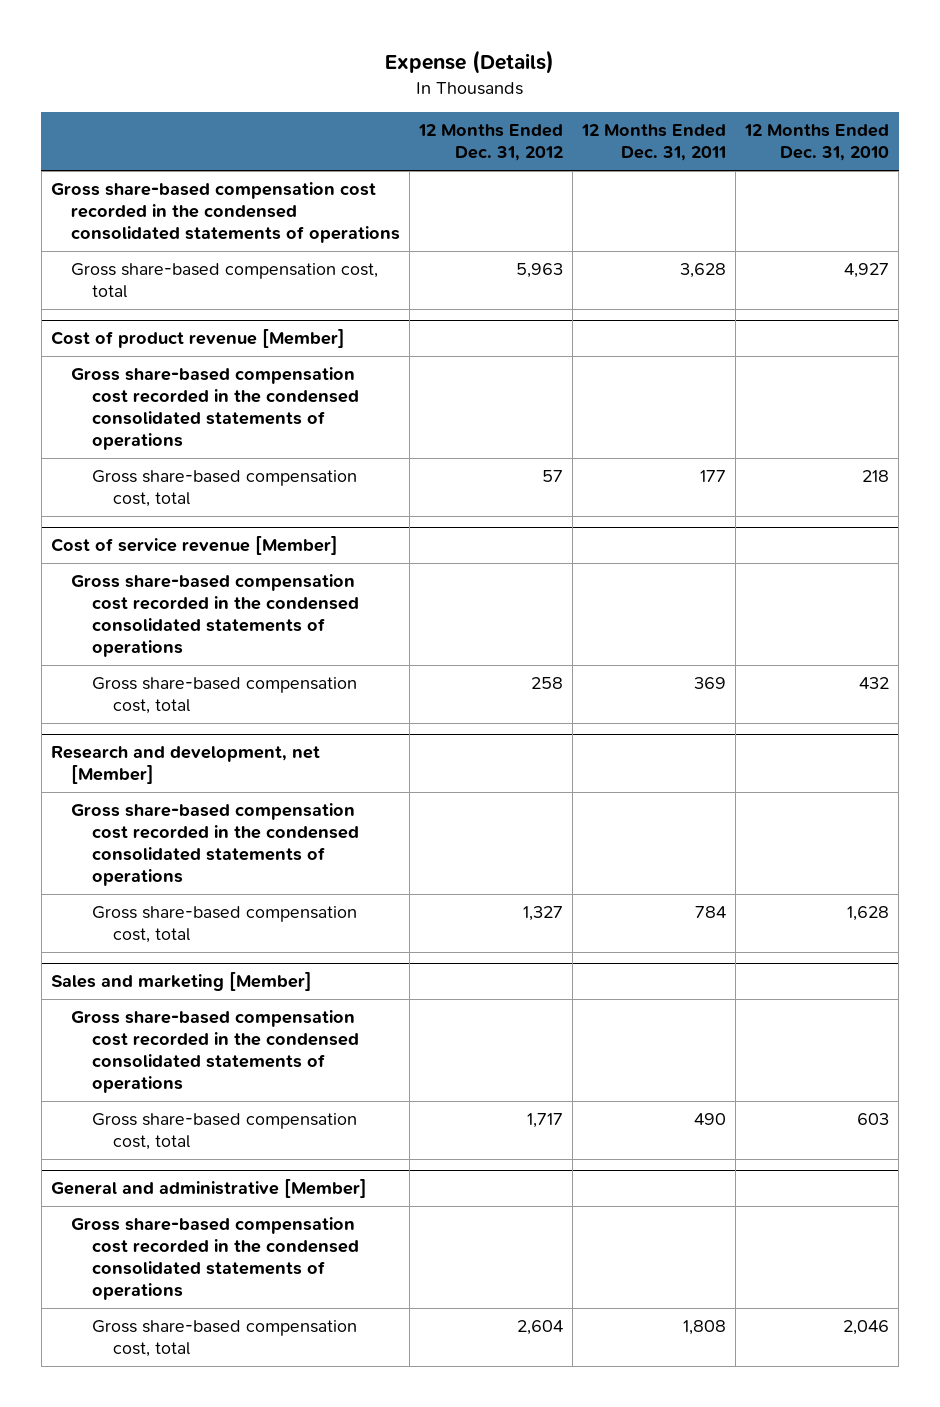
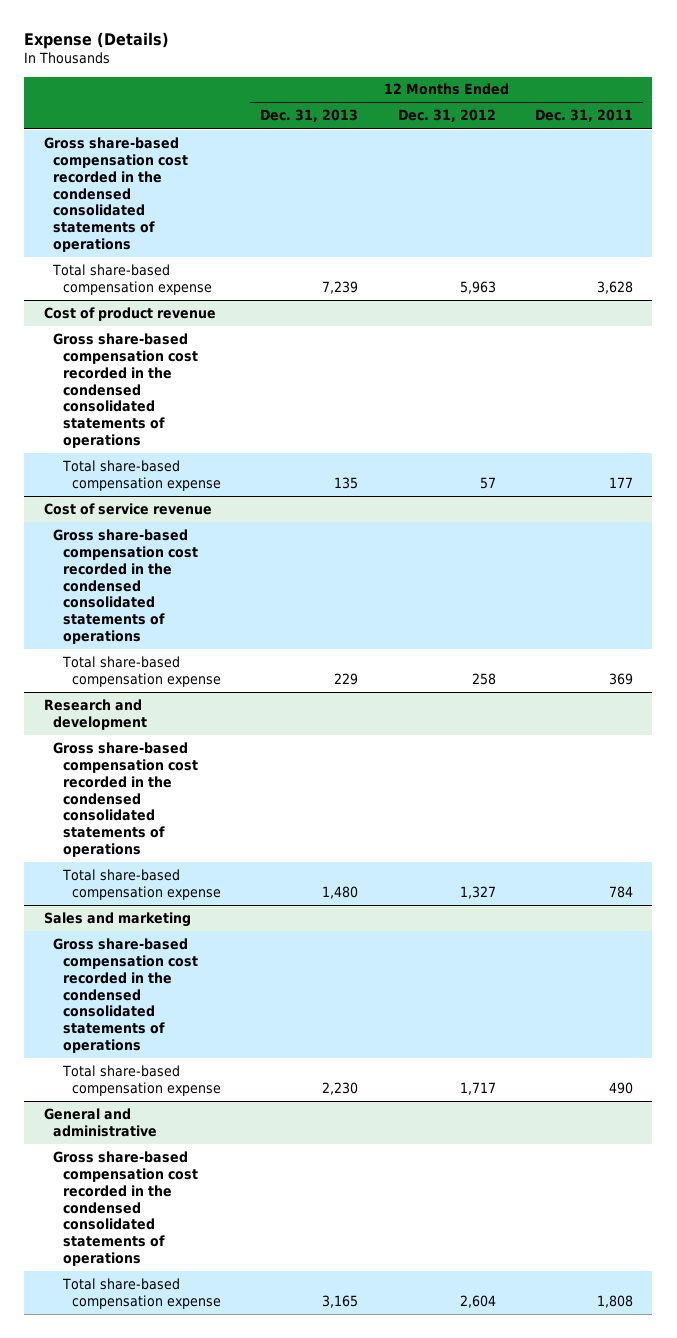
- | 12 Months Ended Dec. 31, 2012 | 12 Months Ended Dec. 31, 2011 | 12 Months Ended Dec. 31, 2010
+ | 12 Months Ended Dec. 31, 2013 | 12 Months Ended Dec. 31, 2012 | 12 Months Ended Dec. 31, 2011
- Gross share-based compensation cost, total | 5,963 | 3,628 | 4,927
- Cost of product revenue [Member]
+ Total share-based compensation expense | 7,239 | 5,963 | 3,628
+ Cost of product revenue
- Gross share-based compensation cost, total | 57 | 177 | 218
- Cost of service revenue [Member]
+ Total share-based compensation expense | 135 | 57 | 177
+ Cost of service revenue
- Gross share-based compensation cost, total | 258 | 369 | 432
- Research and development, net [Member]
+ Total share-based compensation expense | 229 | 258 | 369
+ Research and development
- Gross share-based compensation cost, total | 1,327 | 784 | 1,628
- Sales and marketing [Member]
+ Total share-based compensation expense | 1,480 | 1,327 | 784
+ Sales and marketing
- Gross share-based compensation cost, total | 1,717 | 490 | 603
- General and administrative [Member]
+ Total share-based compensation expense | 2,230 | 1,717 | 490
+ General and administrative
- Gross share-based compensation cost, total | 2,604 | 1,808 | 2,046
+ Total share-based compensation expense | 3,165 | 2,604 | 1,808

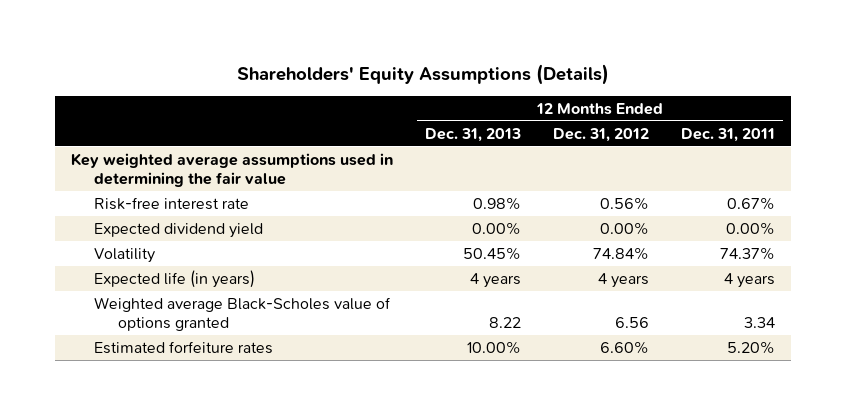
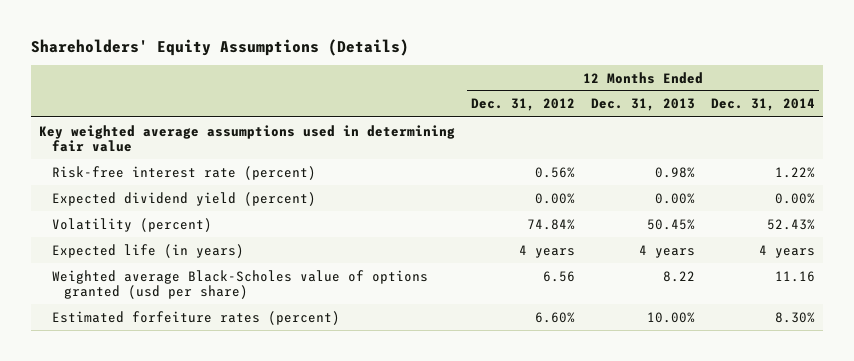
- | 12 Months Ended Dec. 31, 2013 | 12 Months Ended Dec. 31, 2012 | 12 Months Ended Dec. 31, 2011
+ | 12 Months Ended Dec. 31, 2012 | 12 Months Ended Dec. 31, 2013 | 12 Months Ended Dec. 31, 2014
- Key weighted average assumptions used in determining the fair value
- Risk-free interest rate | 0.98% | 0.56% | 0.67%
- Expected dividend yield | 0.00% | 0.00% | 0.00%
- Volatility | 50.45% | 74.84% | 74.37%
+ Key weighted average assumptions used in determining fair value
+ Risk-free interest rate (percent) | 0.56% | 0.98% | 1.22%
+ Expected dividend yield (percent) | 0.00% | 0.00% | 0.00%
+ Volatility (percent) | 74.84% | 50.45% | 52.43%
- Weighted average Black-Scholes value of options granted | 8.22 | 6.56 | 3.34
- Estimated forfeiture rates | 10.00% | 6.60% | 5.20%
+ Weighted average Black-Scholes value of options granted (usd per share) | 6.56 | 8.22 | 11.16
+ Estimated forfeiture rates (percent) | 6.60% | 10.00% | 8.30%

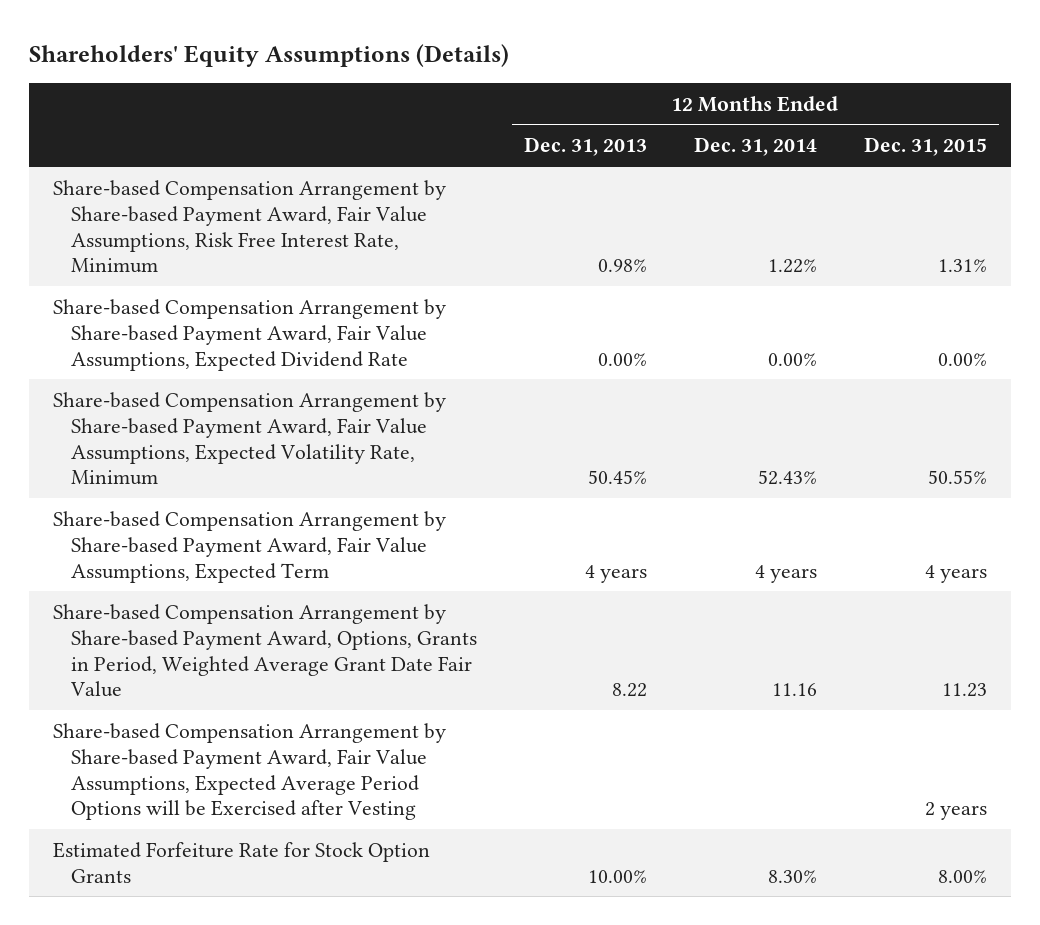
- | 12 Months Ended Dec. 31, 2012 | 12 Months Ended Dec. 31, 2013 | 12 Months Ended Dec. 31, 2014
+ | 12 Months Ended Dec. 31, 2013 | 12 Months Ended Dec. 31, 2014 | 12 Months Ended Dec. 31, 2015
- Key weighted average assumptions used in determining fair value
- Risk-free interest rate (percent) | 0.56% | 0.98% | 1.22%
- Expected dividend yield (percent) | 0.00% | 0.00% | 0.00%
- Volatility (percent) | 74.84% | 50.45% | 52.43%
- Expected life (in years) | 4 years | 4 years | 4 years
- Weighted average Black-Scholes value of options granted (usd per share) | 6.56 | 8.22 | 11.16
- Estimated forfeiture rates (percent) | 6.60% | 10.00% | 8.30%
+ Share-based Compensation Arrangement by Share-based Payment Award, Fair Value Assumptions, Risk Free Interest Rate, Minimum | 0.98% | 1.22% | 1.31%
+ Share-based Compensation Arrangement by Share-based Payment Award, Fair Value Assumptions, Expected Dividend Rate | 0.00% | 0.00% | 0.00%
+ Share-based Compensation Arrangement by Share-based Payment Award, Fair Value Assumptions, Expected Volatility Rate, Minimum | 50.45% | 52.43% | 50.55%
+ Share-based Compensation Arrangement by Share-based Payment Award, Fair Value Assumptions, Expected Term | 4 years | 4 years | 4 years
+ Share-based Compensation Arrangement by Share-based Payment Award, Options, Grants in Period, Weighted Average Grant Date Fair Value | 8.22 | 11.16 | 11.23
+ Share-based Compensation Arrangement by Share-based Payment Award, Fair Value Assumptions, Expected Average Period Options will be Exercised after Vesting | | | 2 years
+ Estimated Forfeiture Rate for Stock Option Grants | 10.00% | 8.30% | 8.00%

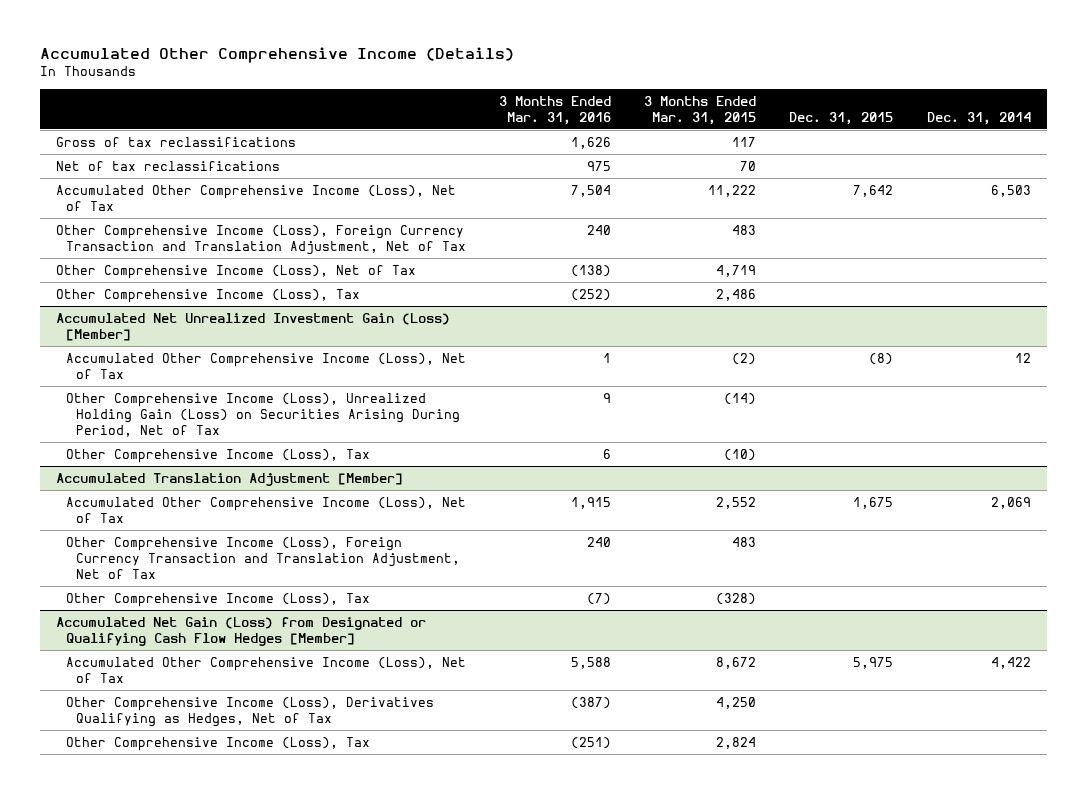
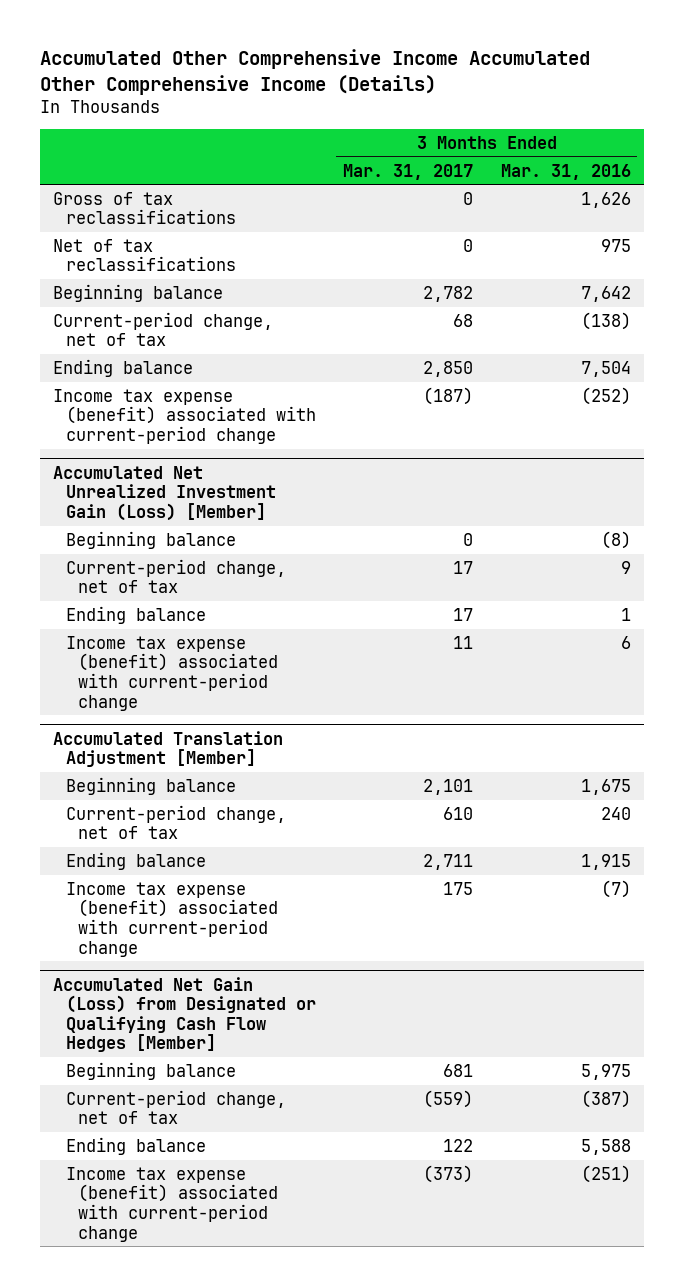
- Accumulated Other Comprehensive Income (Details)
+ Accumulated Other Comprehensive Income Accumulated Other Comprehensive Income (Details)
- | 3 Months Ended Mar. 31, 2016 | 3 Months Ended Mar. 31, 2015 | Dec. 31, 2015 | Dec. 31, 2014
+ | 3 Months Ended Mar. 31, 2017 | 3 Months Ended Mar. 31, 2016
- Accumulated Other Comprehensive Income (Loss), Net of Tax | 7,504 | 11,222 | 7,642 | 6,503
- Other Comprehensive Income (Loss), Foreign Currency Transaction and Translation Adjustment, Net of Tax | 240 | 483 | |
- Other Comprehensive Income (Loss), Net of Tax | (138) | 4,719 | |
- Other Comprehensive Income (Loss), Tax | (252) | 2,486 | |
+ Beginning balance | 2,782 | 7,642
+ Current-period change, net of tax | 68 | (138)
+ Ending balance | 2,850 | 7,504
+ Income tax expense (benefit) associated with current-period change | (187) | (252)
@ Accumulated Net Unrealized Investment Gain (Loss) [Member]
- Accumulated Other Comprehensive Income (Loss), Net of Tax | 1 | (2) | (8) | 12
- Other Comprehensive Income (Loss), Unrealized Holding Gain (Loss) on Securities Arising During Period, Net of Tax | 9 | (14) | |
- Other Comprehensive Income (Loss), Tax | 6 | (10) | |
+ Beginning balance | 0 | (8)
+ Current-period change, net of tax | 17 | 9
+ Ending balance | 17 | 1
+ Income tax expense (benefit) associated with current-period change | 11 | 6
@ Accumulated Translation Adjustment [Member]
- Accumulated Other Comprehensive Income (Loss), Net of Tax | 1,915 | 2,552 | 1,675 | 2,069
- Other Comprehensive Income (Loss), Foreign Currency Transaction and Translation Adjustment, Net of Tax | 240 | 483 | |
- Other Comprehensive Income (Loss), Tax | (7) | (328) | |
+ Beginning balance | 2,101 | 1,675
+ Current-period change, net of tax | 610 | 240
+ Ending balance | 2,711 | 1,915
+ Income tax expense (benefit) associated with current-period change | 175 | (7)
@ Accumulated Net Gain (Loss) from Designated or Qualifying Cash Flow Hedges [Member]
- Accumulated Other Comprehensive Income (Loss), Net of Tax | 5,588 | 8,672 | 5,975 | 4,422
- Other Comprehensive Income (Loss), Derivatives Qualifying as Hedges, Net of Tax | (387) | 4,250 | |
- Other Comprehensive Income (Loss), Tax | (251) | 2,824 | |
+ Beginning balance | 681 | 5,975
+ Current-period change, net of tax | (559) | (387)
+ Ending balance | 122 | 5,588
+ Income tax expense (benefit) associated with current-period change | (373) | (251)

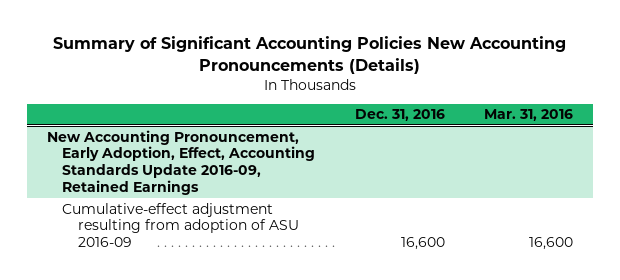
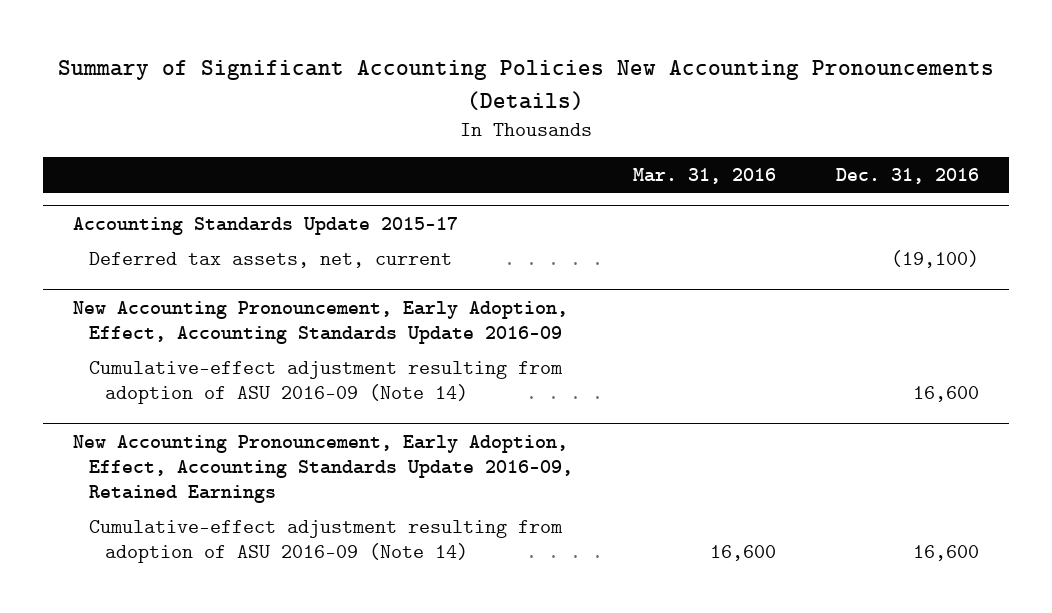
- | Dec. 31, 2016 | Mar. 31, 2016
+ | Mar. 31, 2016 | Dec. 31, 2016
+ Accounting Standards Update 2015-17
+ Deferred tax assets, net, current | | (19,100)
+ New Accounting Pronouncement, Early Adoption, Effect, Accounting Standards Update 2016-09
+ Cumulative-effect adjustment resulting from adoption of ASU 2016-09 (Note 14) | | 16,600
@ New Accounting Pronouncement, Early Adoption, Effect, Accounting Standards Update 2016-09, Retained Earnings
- Cumulative-effect adjustment resulting from adoption of ASU 2016-09 | 16,600 | 16,600
+ Cumulative-effect adjustment resulting from adoption of ASU 2016-09 (Note 14) | 16,600 | 16,600

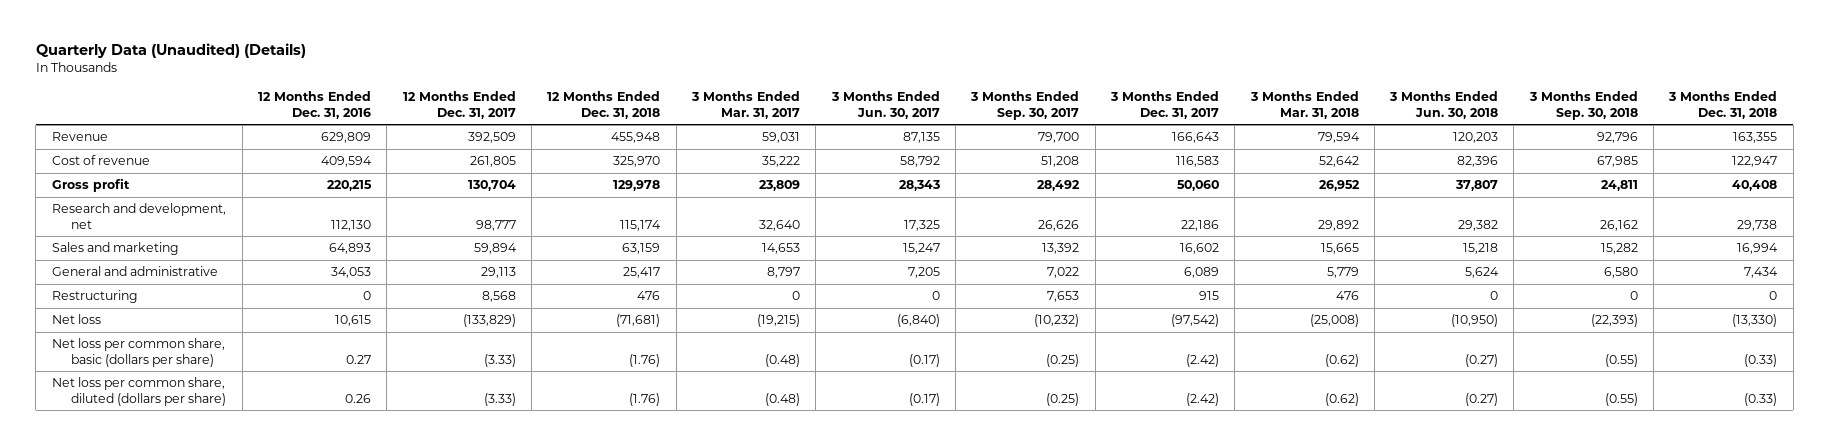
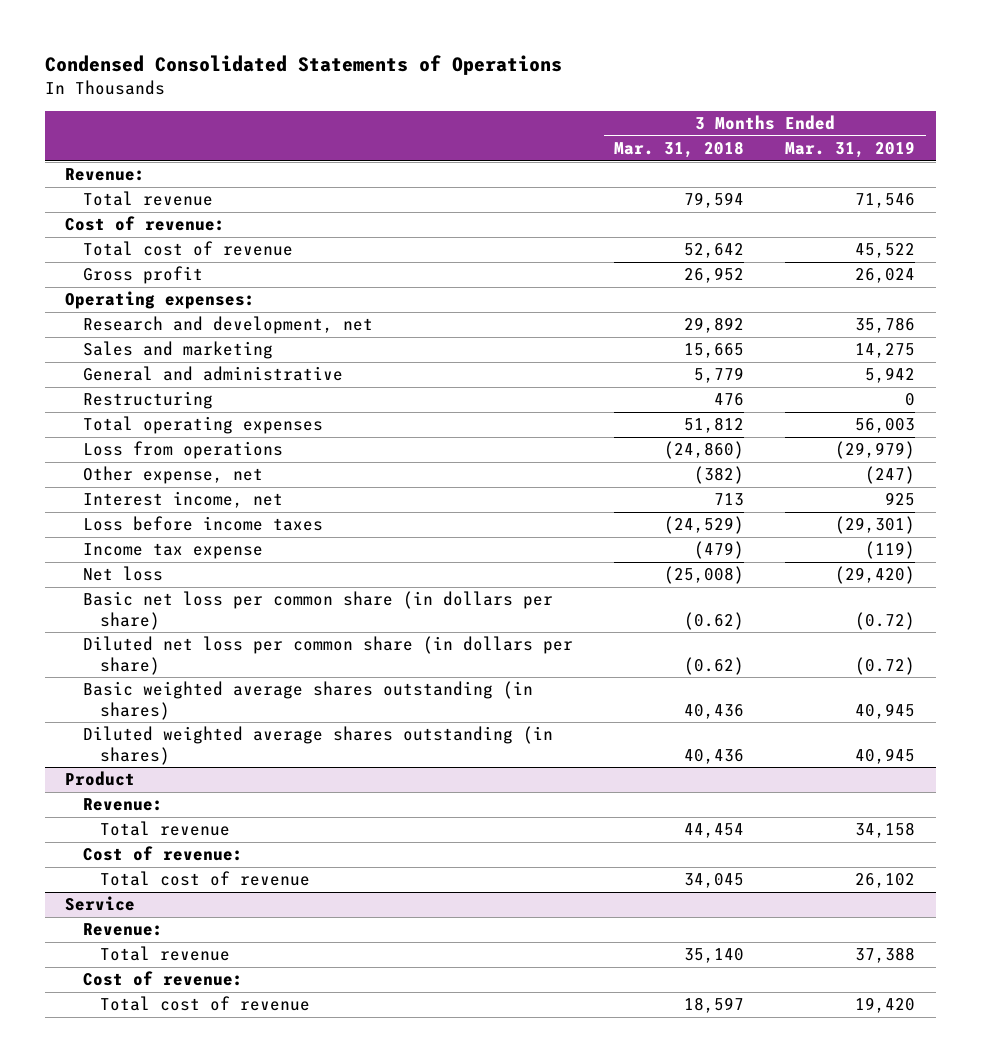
- Quarterly Data (Unaudited) (Details)
+ Condensed Consolidated Statements of Operations
- | 12 Months Ended Dec. 31, 2016 | 12 Months Ended Dec. 31, 2017 | 12 Months Ended Dec. 31, 2018 | 3 Months Ended Mar. 31, 2017 | 3 Months Ended Jun. 30, 2017 | 3 Months Ended Sep. 30, 2017 | 3 Months Ended Dec. 31, 2017 | 3 Months Ended Mar. 31, 2018 | 3 Months Ended Jun. 30, 2018 | 3 Months Ended Sep. 30, 2018 | 3 Months Ended Dec. 31, 2018
+ | 3 Months Ended Mar. 31, 2018 | 3 Months Ended Mar. 31, 2019
- Revenue | 629,809 | 392,509 | 455,948 | 59,031 | 87,135 | 79,700 | 166,643 | 79,594 | 120,203 | 92,796 | 163,355
- Cost of revenue | 409,594 | 261,805 | 325,970 | 35,222 | 58,792 | 51,208 | 116,583 | 52,642 | 82,396 | 67,985 | 122,947
+ Revenue:
+ Total revenue | 79,594 | 71,546
+ Cost of revenue:
+ Total cost of revenue | 52,642 | 45,522
+ Operating expenses:
+ Total operating expenses | 51,812 | 56,003
+ Loss from operations | (24,860) | (29,979)
+ Other expense, net | (382) | (247)
+ Interest income, net | 713 | 925
+ Loss before income taxes | (24,529) | (29,301)
+ Income tax expense | (479) | (119)
- Net loss per common share, basic (dollars per share) | 0.27 | (3.33) | (1.76) | (0.48) | (0.17) | (0.25) | (2.42) | (0.62) | (0.27) | (0.55) | (0.33)
- Net loss per common share, diluted (dollars per share) | 0.26 | (3.33) | (1.76) | (0.48) | (0.17) | (0.25) | (2.42) | (0.62) | (0.27) | (0.55) | (0.33)
+ Basic net loss per common share (in dollars per share) | (0.62) | (0.72)
+ Diluted net loss per common share (in dollars per share) | (0.62) | (0.72)
+ Basic weighted average shares outstanding (in shares) | 40,436 | 40,945
+ Diluted weighted average shares outstanding (in shares) | 40,436 | 40,945
+ Product
+ Revenue:
+ Total revenue | 44,454 | 34,158
+ Cost of revenue:
+ Total cost of revenue | 34,045 | 26,102
+ Service
+ Revenue:
+ Total revenue | 35,140 | 37,388
+ Cost of revenue:
+ Total cost of revenue | 18,597 | 19,420

